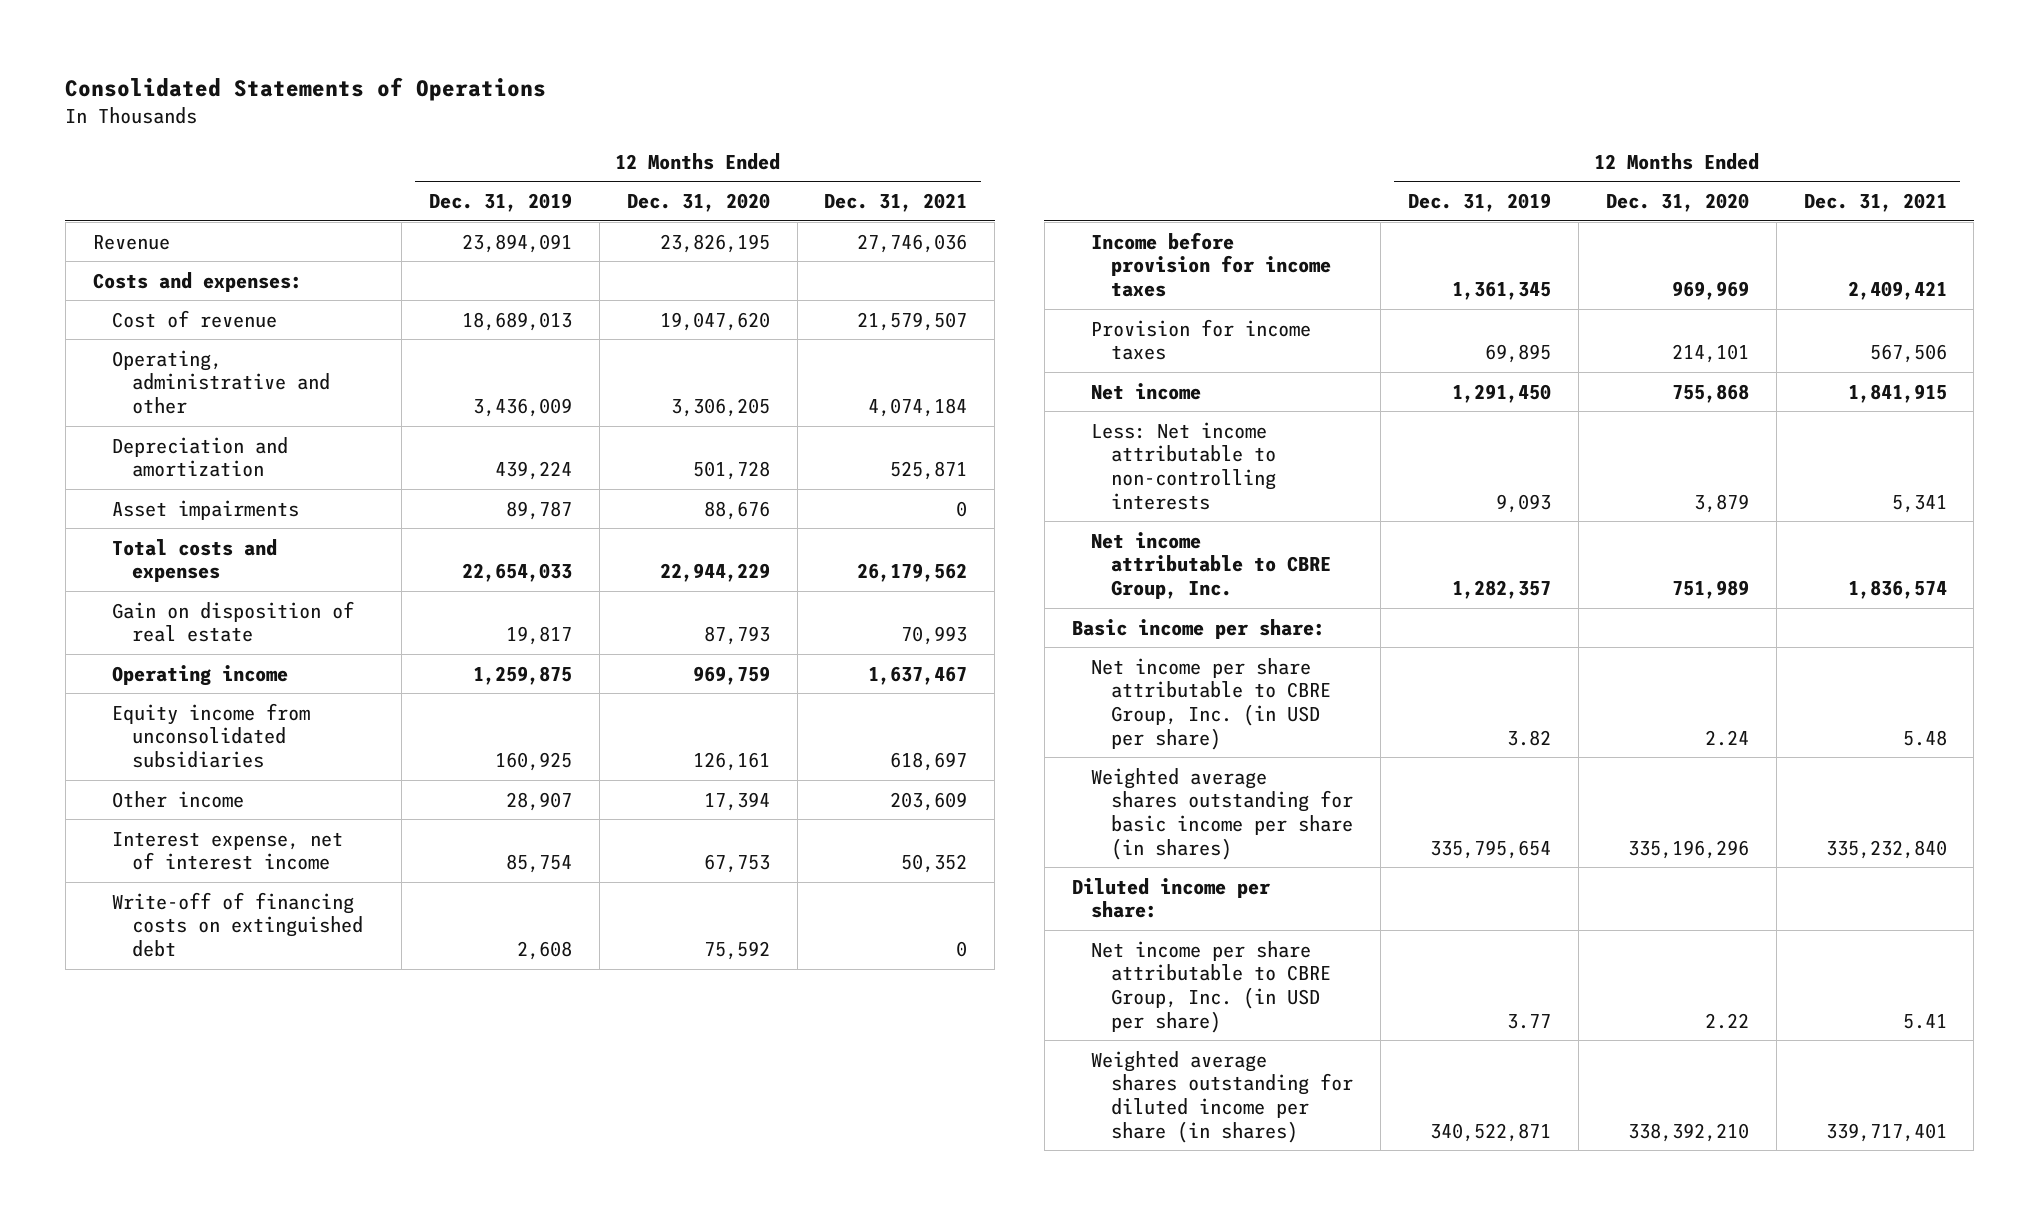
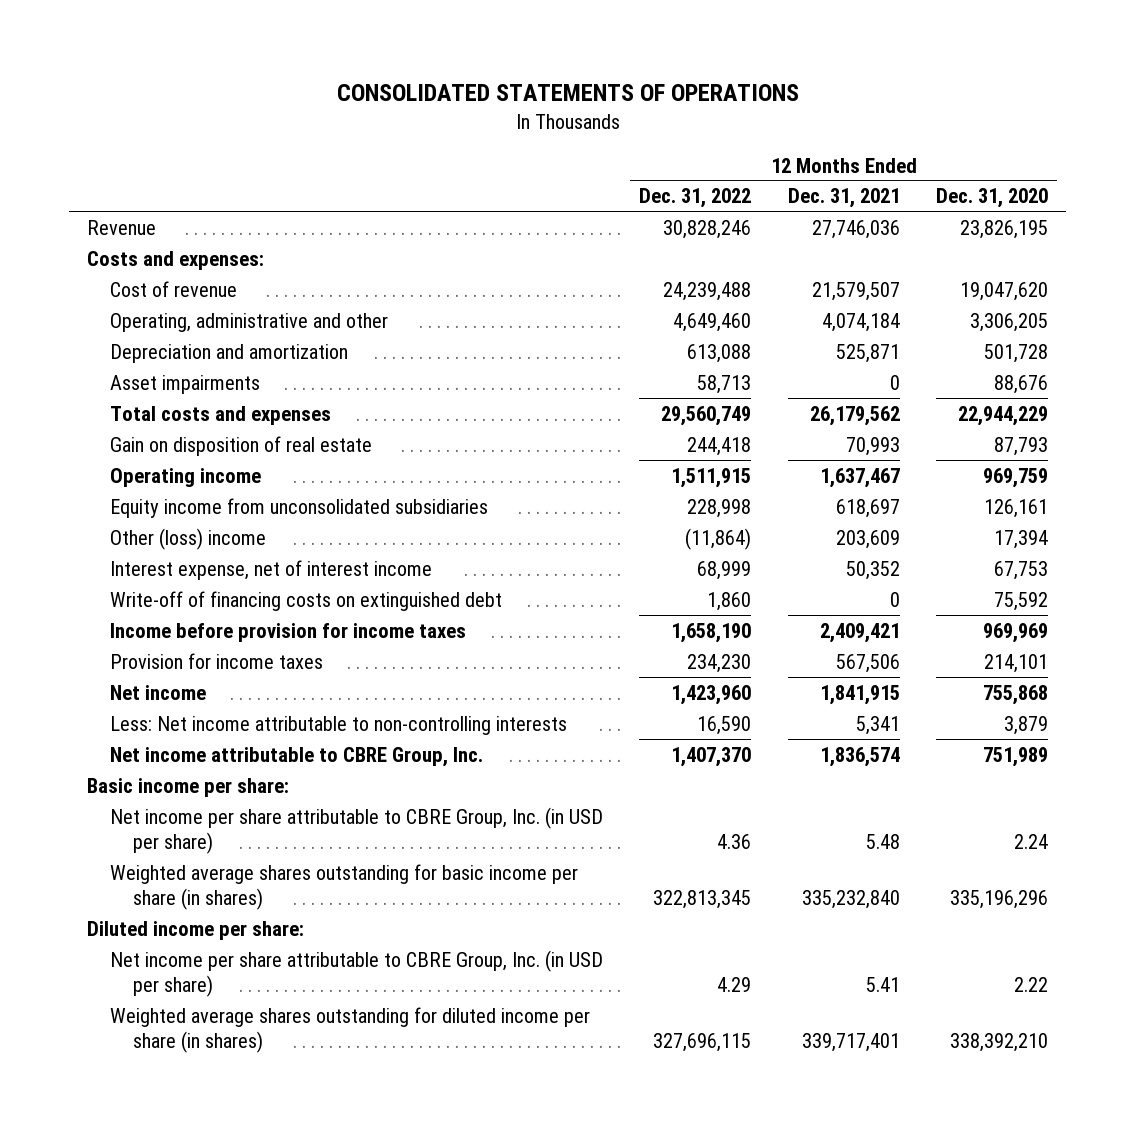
- Consolidated Statements of Operations
+ CONSOLIDATED STATEMENTS OF OPERATIONS
- | 12 Months Ended Dec. 31, 2019 | 12 Months Ended Dec. 31, 2020 | 12 Months Ended Dec. 31, 2021
+ | 12 Months Ended Dec. 31, 2022 | 12 Months Ended Dec. 31, 2021 | 12 Months Ended Dec. 31, 2020
- Other income | 28,907 | 17,394 | 203,609
+ Other (loss) income | (11,864) | 203,609 | 17,394

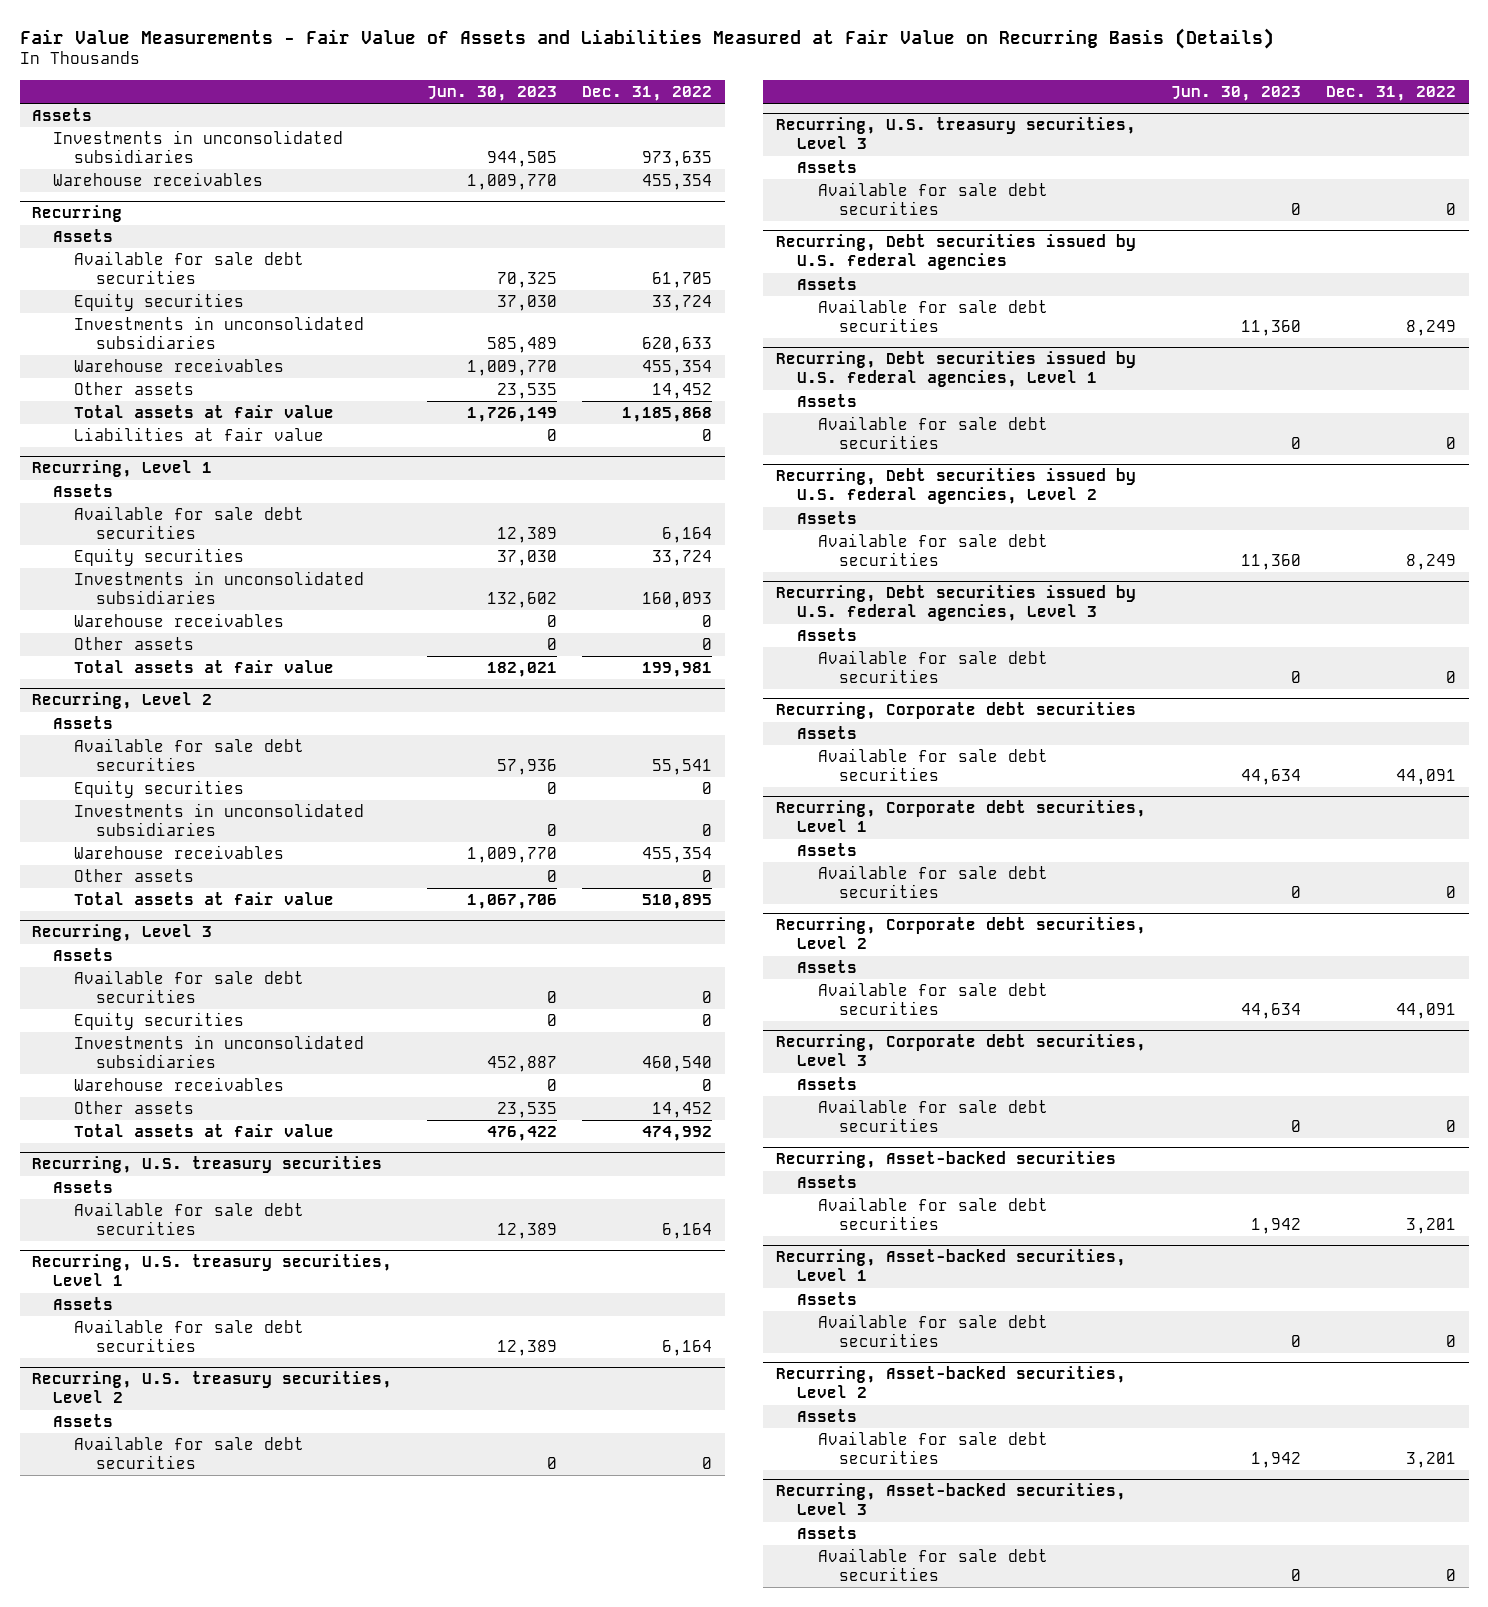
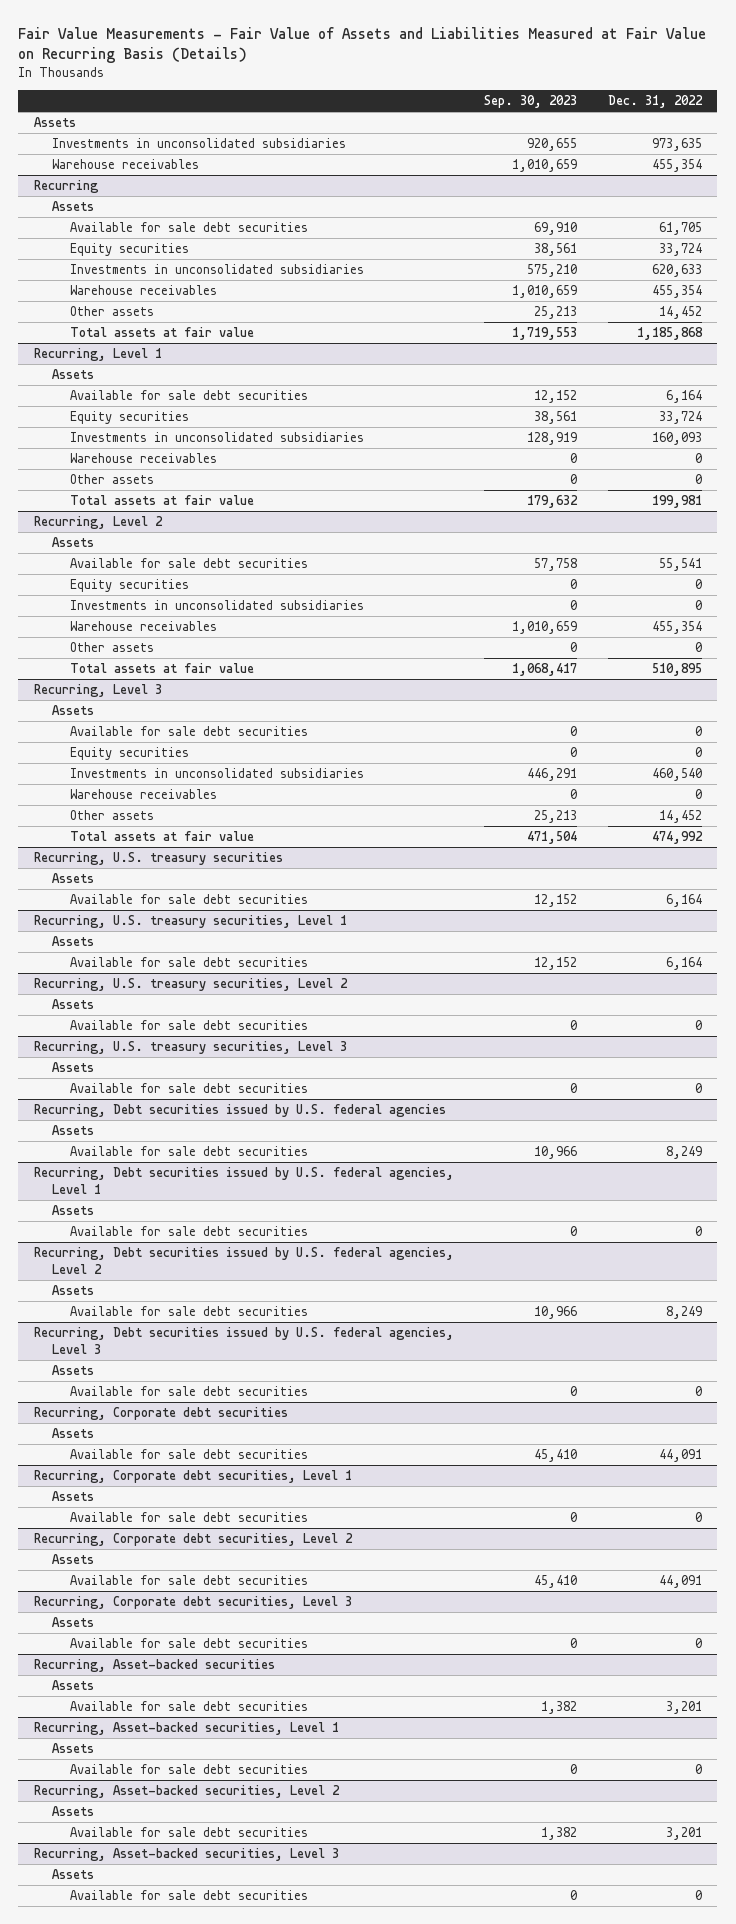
- | Jun. 30, 2023 | Dec. 31, 2022
+ | Sep. 30, 2023 | Dec. 31, 2022
@ Recurring
- Liabilities at fair value | 0 | 0

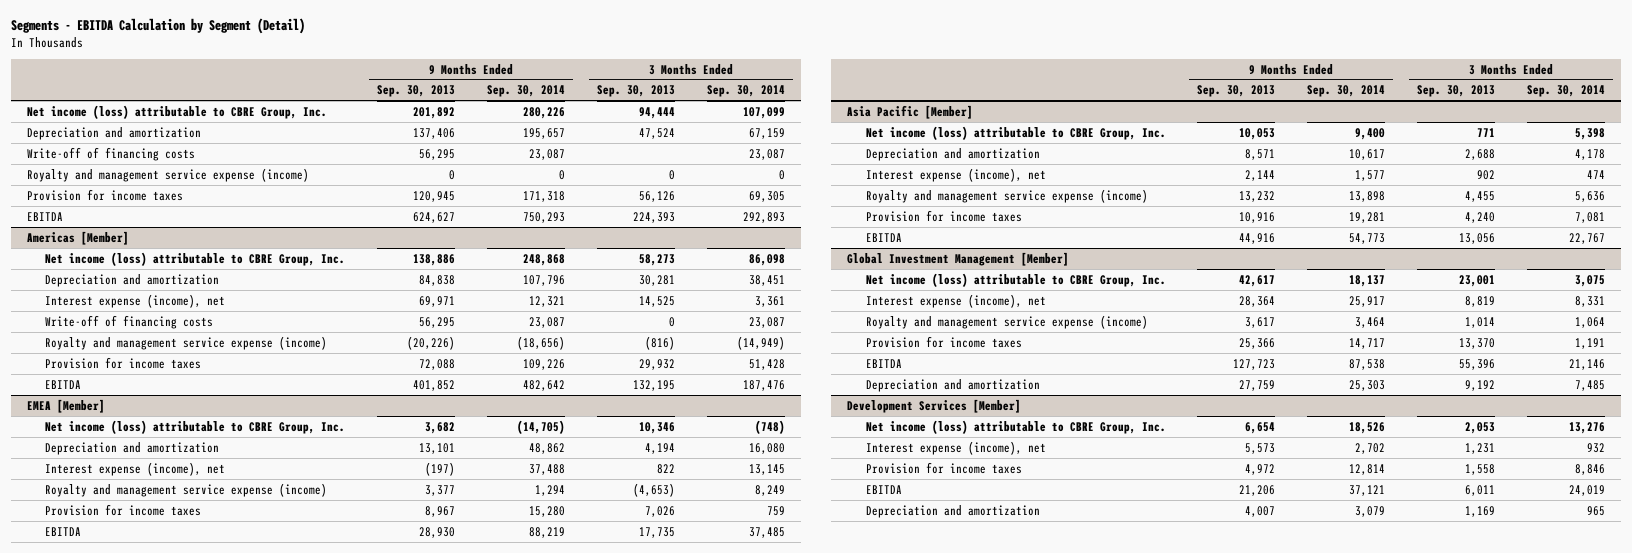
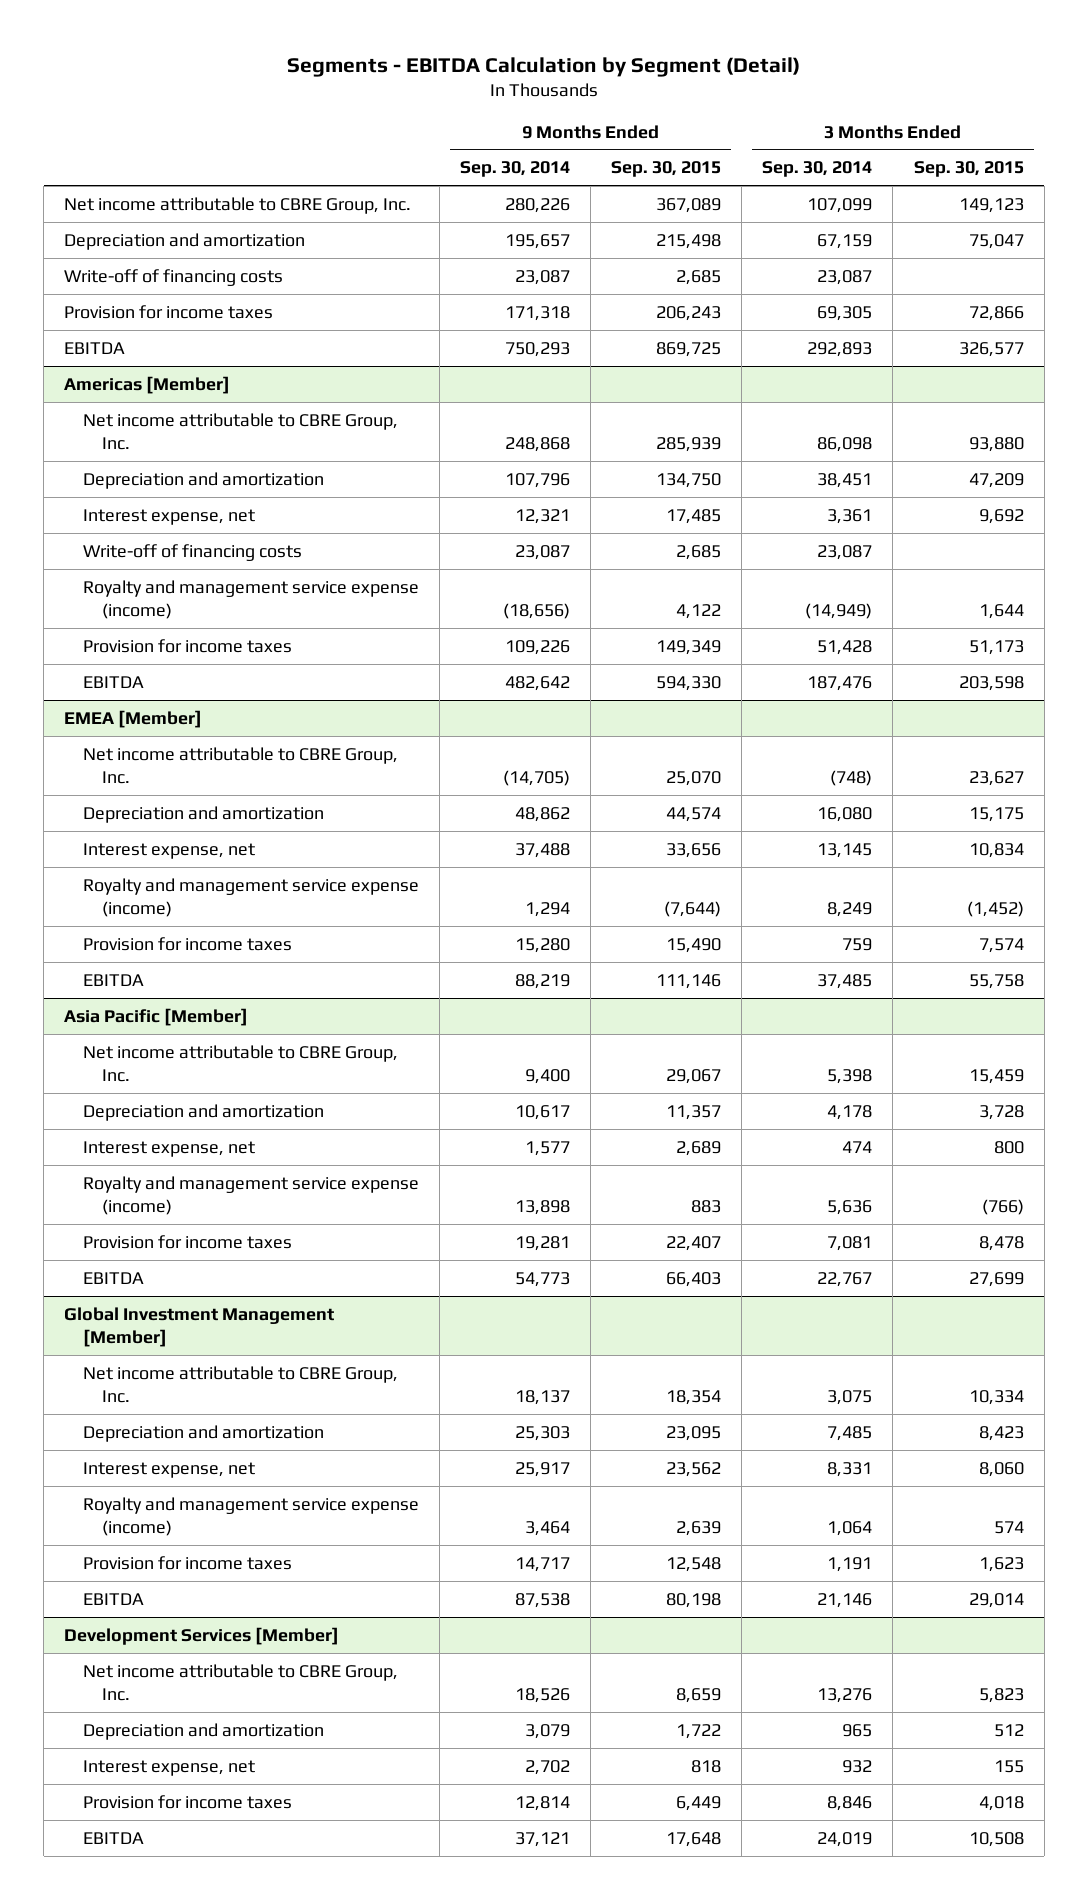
- | 9 Months Ended Sep. 30, 2013 | 9 Months Ended Sep. 30, 2014 | 3 Months Ended Sep. 30, 2013 | 3 Months Ended Sep. 30, 2014
+ | 9 Months Ended Sep. 30, 2014 | 9 Months Ended Sep. 30, 2015 | 3 Months Ended Sep. 30, 2014 | 3 Months Ended Sep. 30, 2015
- Net income (loss) attributable to CBRE Group, Inc. | 201,892 | 280,226 | 94,444 | 107,099
+ Net income attributable to CBRE Group, Inc. | 280,226 | 367,089 | 107,099 | 149,123
- Royalty and management service expense (income) | 0 | 0 | 0 | 0
@ Americas [Member]
- Net income (loss) attributable to CBRE Group, Inc. | 138,886 | 248,868 | 58,273 | 86,098
+ Net income attributable to CBRE Group, Inc. | 248,868 | 285,939 | 86,098 | 93,880
- Interest expense (income), net | 69,971 | 12,321 | 14,525 | 3,361
+ Interest expense, net | 12,321 | 17,485 | 3,361 | 9,692
@ EMEA [Member]
- Net income (loss) attributable to CBRE Group, Inc. | 3,682 | (14,705) | 10,346 | (748)
+ Net income attributable to CBRE Group, Inc. | (14,705) | 25,070 | (748) | 23,627
- Interest expense (income), net | (197) | 37,488 | 822 | 13,145
+ Interest expense, net | 37,488 | 33,656 | 13,145 | 10,834
@ Asia Pacific [Member]
- Net income (loss) attributable to CBRE Group, Inc. | 10,053 | 9,400 | 771 | 5,398
+ Net income attributable to CBRE Group, Inc. | 9,400 | 29,067 | 5,398 | 15,459
- Interest expense (income), net | 2,144 | 1,577 | 902 | 474
+ Interest expense, net | 1,577 | 2,689 | 474 | 800
@ Global Investment Management [Member]
- Net income (loss) attributable to CBRE Group, Inc. | 42,617 | 18,137 | 23,001 | 3,075
- Interest expense (income), net | 28,364 | 25,917 | 8,819 | 8,331
+ Net income attributable to CBRE Group, Inc. | 18,137 | 18,354 | 3,075 | 10,334
moved up: Depreciation and amortization | 25,303 | 23,095 | 7,485 | 8,423
+ Interest expense, net | 25,917 | 23,562 | 8,331 | 8,060
@ Development Services [Member]
- Net income (loss) attributable to CBRE Group, Inc. | 6,654 | 18,526 | 2,053 | 13,276
- Interest expense (income), net | 5,573 | 2,702 | 1,231 | 932
+ Net income attributable to CBRE Group, Inc. | 18,526 | 8,659 | 13,276 | 5,823
moved up: Depreciation and amortization | 3,079 | 1,722 | 965 | 512
+ Interest expense, net | 2,702 | 818 | 932 | 155

